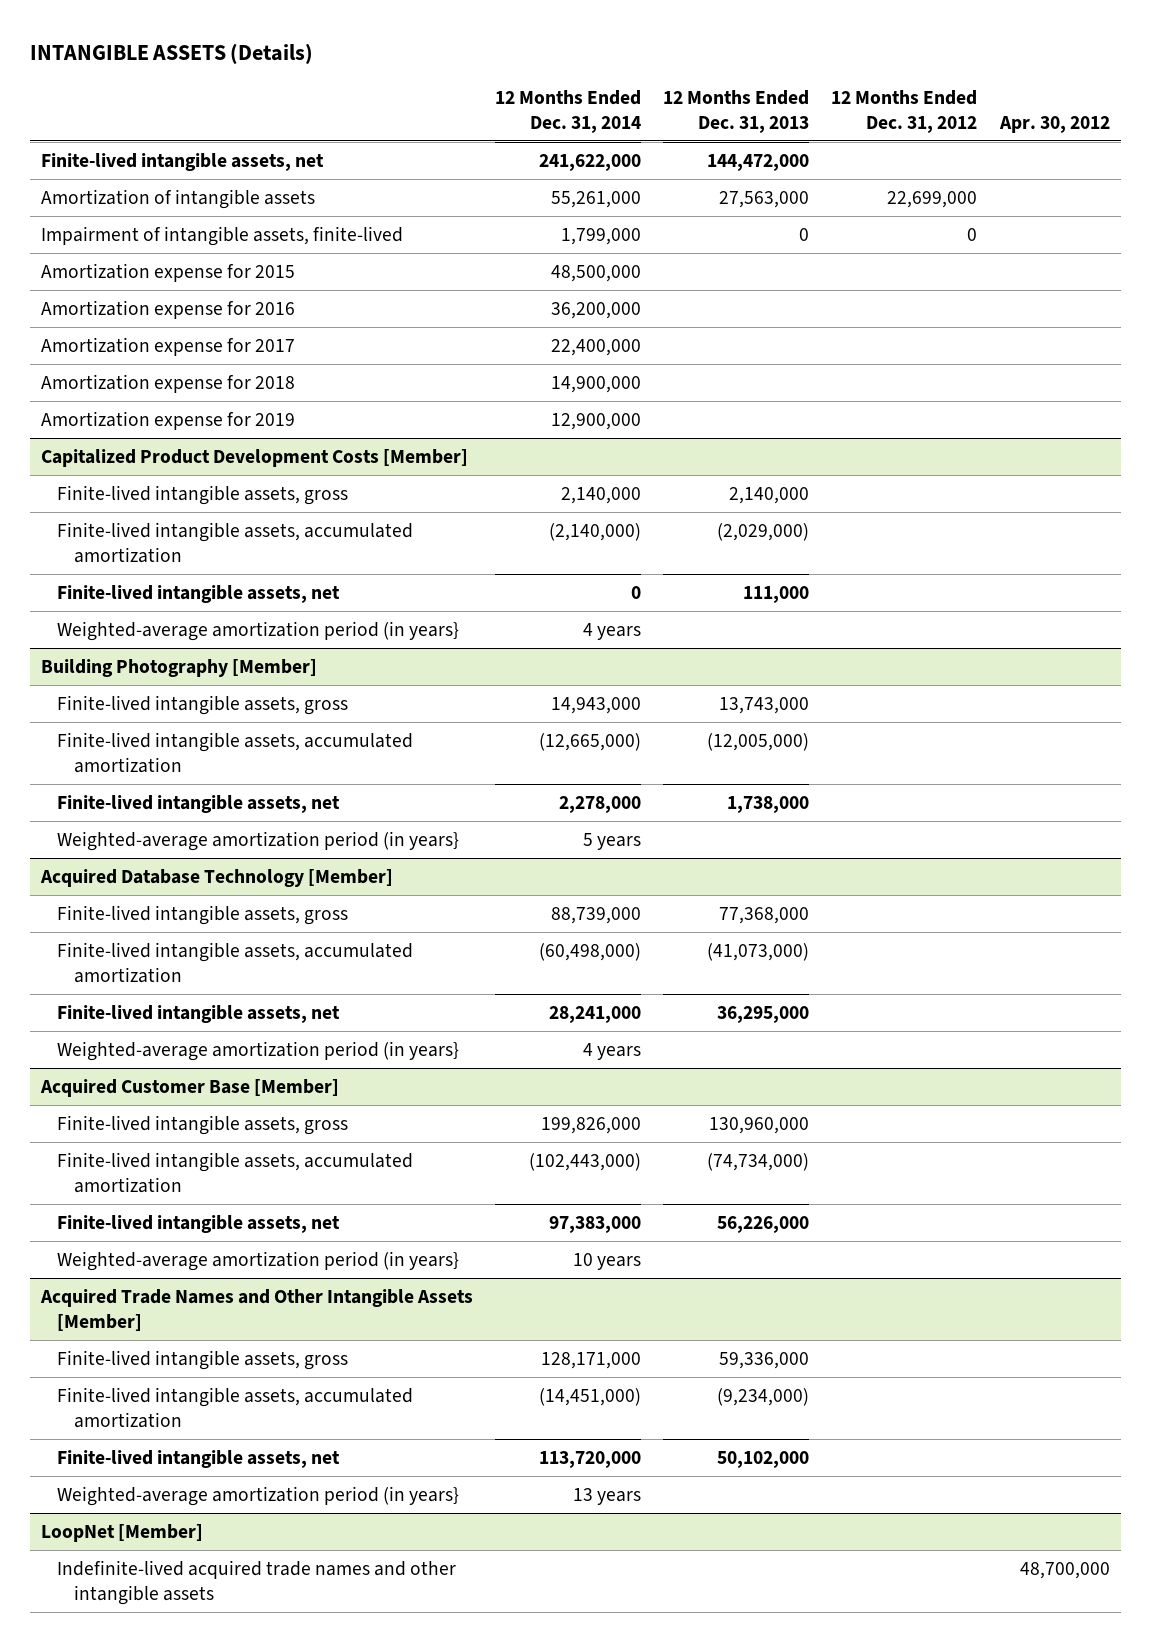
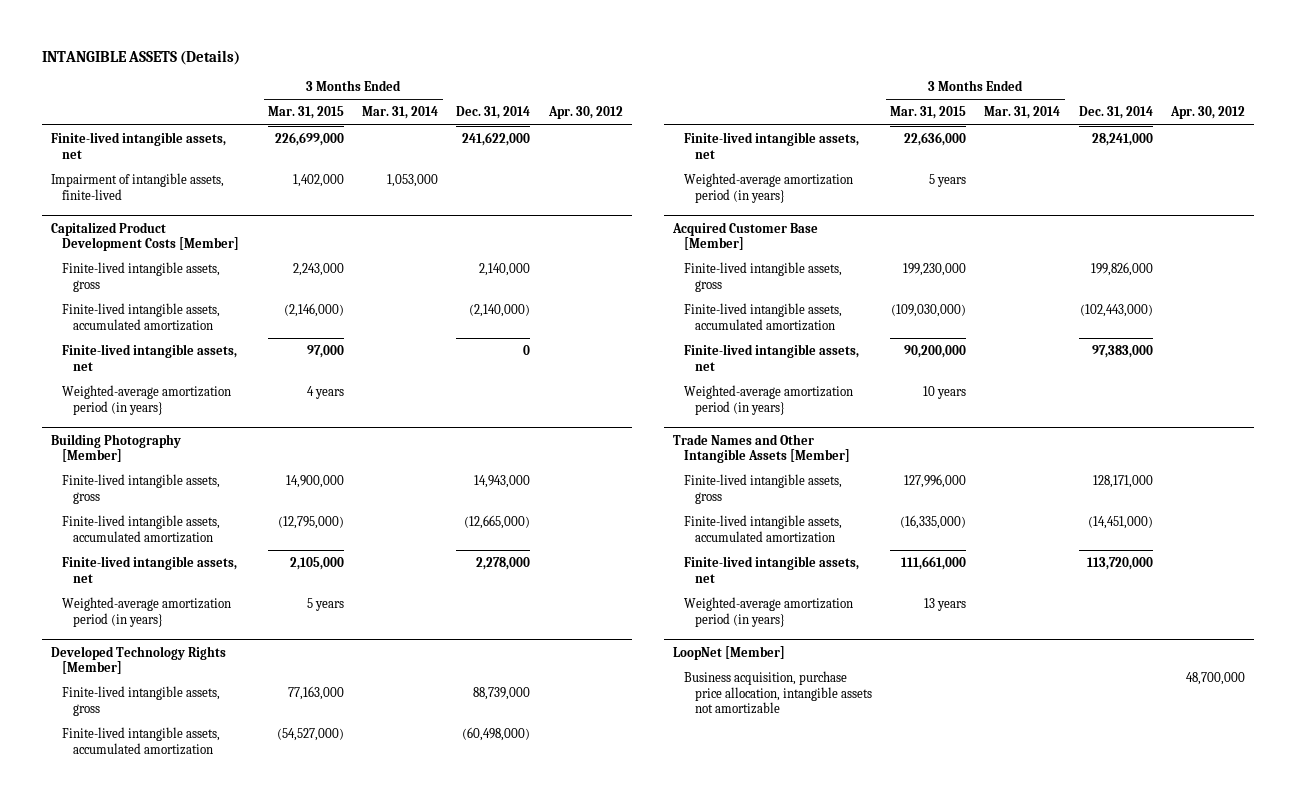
- | 12 Months Ended Dec. 31, 2014 | 12 Months Ended Dec. 31, 2013 | 12 Months Ended Dec. 31, 2012 | Apr. 30, 2012
+ | 3 Months Ended Mar. 31, 2015 | 3 Months Ended Mar. 31, 2014 | Dec. 31, 2014 | Apr. 30, 2012
- Amortization of intangible assets | 55,261,000 | 27,563,000 | 22,699,000 |
- Amortization expense for 2015 | 48,500,000 | | |
- Amortization expense for 2016 | 36,200,000 | | |
- Amortization expense for 2017 | 22,400,000 | | |
- Amortization expense for 2018 | 14,900,000 | | |
- Amortization expense for 2019 | 12,900,000 | | |
- Acquired Database Technology [Member]
+ Developed Technology Rights [Member]
- Acquired Trade Names and Other Intangible Assets [Member]
+ Trade Names and Other Intangible Assets [Member]
@ LoopNet [Member]
- Indefinite-lived acquired trade names and other intangible assets | | | | 48,700,000
+ Business acquisition, purchase price allocation, intangible assets not amortizable | | | | 48,700,000

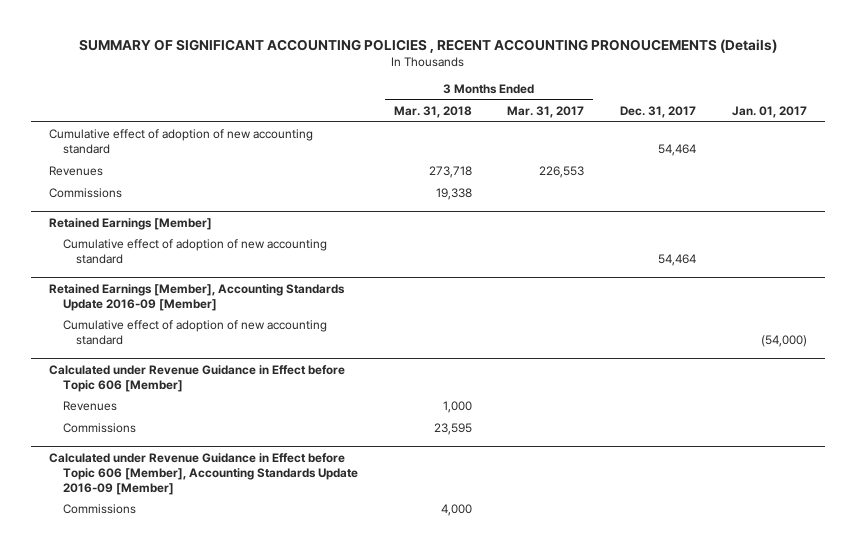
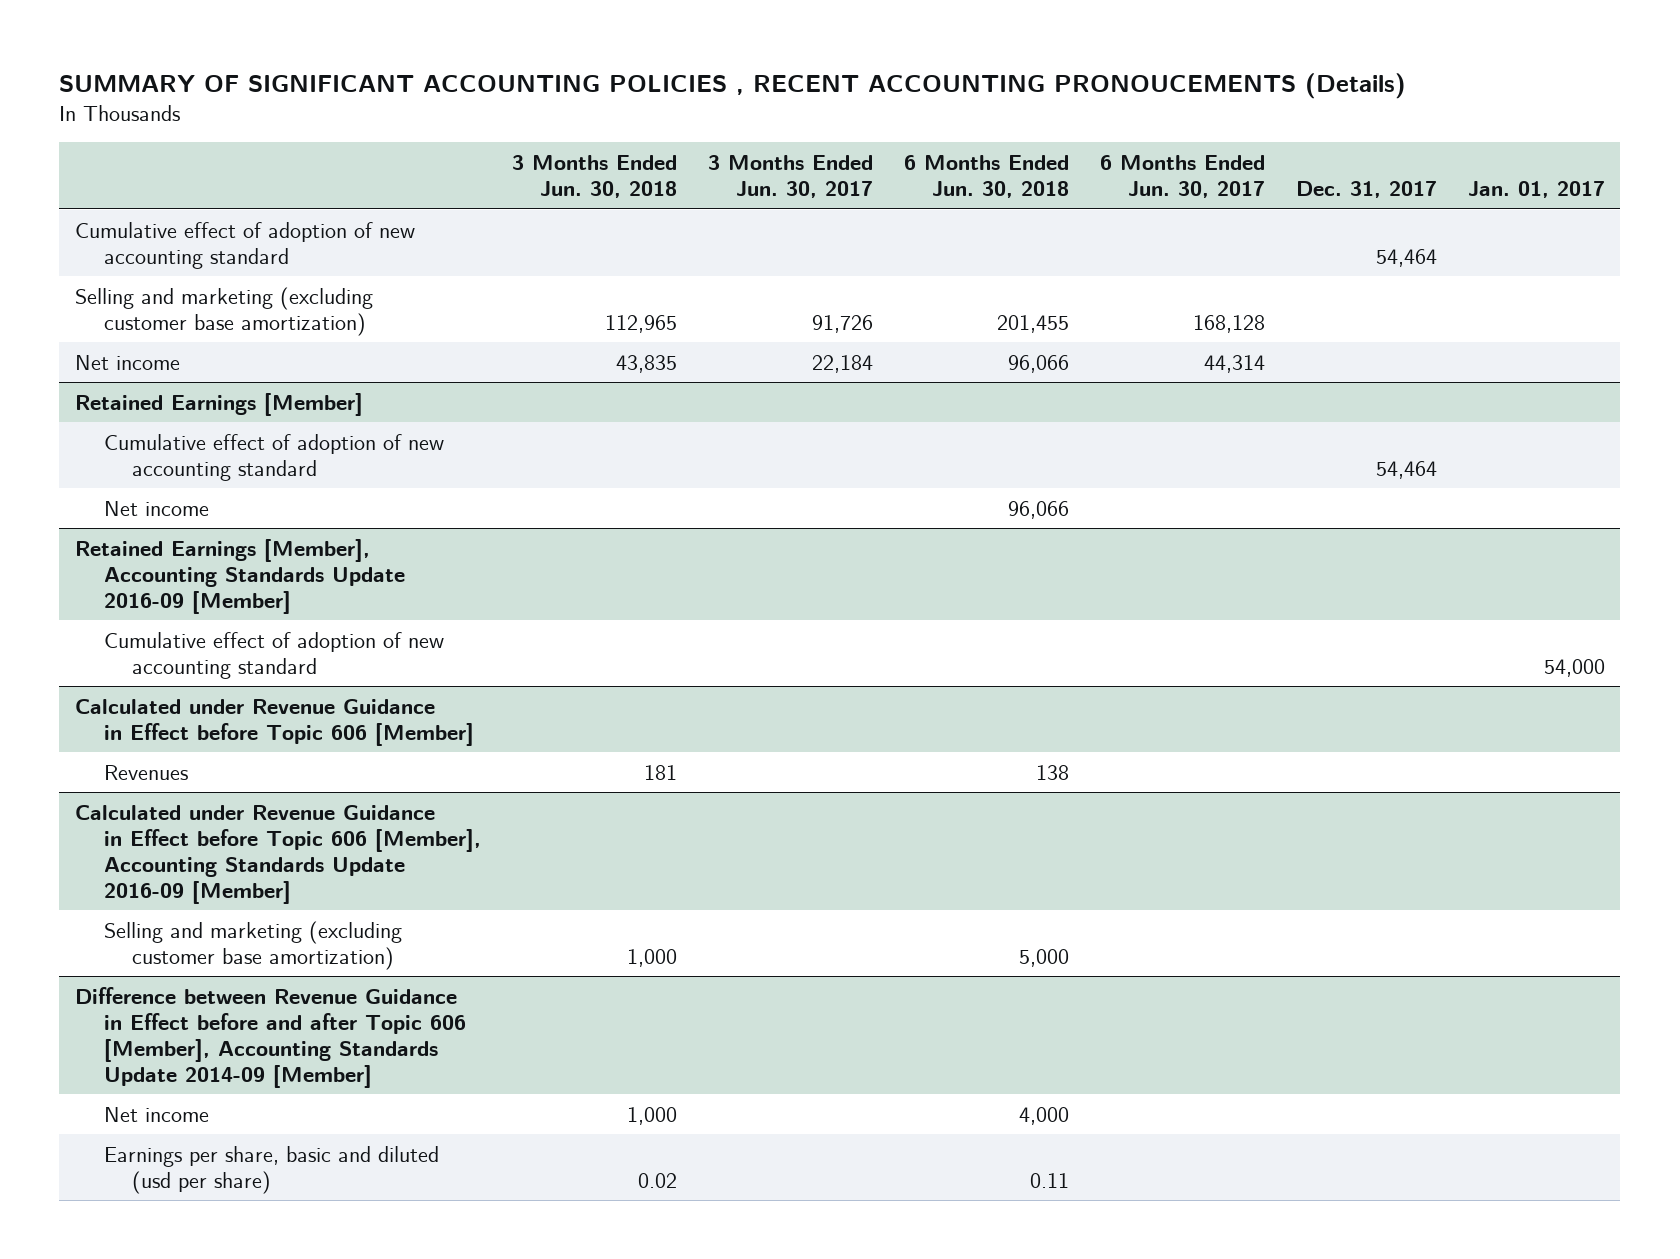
- | 3 Months Ended Mar. 31, 2018 | 3 Months Ended Mar. 31, 2017 | Dec. 31, 2017 | Jan. 01, 2017
+ | 3 Months Ended Jun. 30, 2018 | 3 Months Ended Jun. 30, 2017 | 6 Months Ended Jun. 30, 2018 | 6 Months Ended Jun. 30, 2017 | Dec. 31, 2017 | Jan. 01, 2017
- Revenues | 273,718 | 226,553 | |
- Commissions | 19,338 | | |
+ Selling and marketing (excluding customer base amortization) | 112,965 | 91,726 | 201,455 | 168,128 | |
+ Net income | 43,835 | 22,184 | 96,066 | 44,314 | |
@ Retained Earnings [Member]
+ Net income | | | 96,066 | | |
@ Retained Earnings [Member], Accounting Standards Update 2016-09 [Member]
- Cumulative effect of adoption of new accounting standard | | | | (54,000)
+ Cumulative effect of adoption of new accounting standard | | | | | | 54,000
@ Calculated under Revenue Guidance in Effect before Topic 606 [Member]
- Commissions | 23,595 | | |
@ Calculated under Revenue Guidance in Effect before Topic 606 [Member], Accounting Standards Update 2016-09 [Member]
- Commissions | 4,000 | | |
+ Selling and marketing (excluding customer base amortization) | 1,000 | | 5,000 | | |
+ Difference between Revenue Guidance in Effect before and after Topic 606 [Member], Accounting Standards Update 2014-09 [Member]
+ Net income | 1,000 | | 4,000 | | |
+ Earnings per share, basic and diluted (usd per share) | 0.02 | | 0.11 | | |

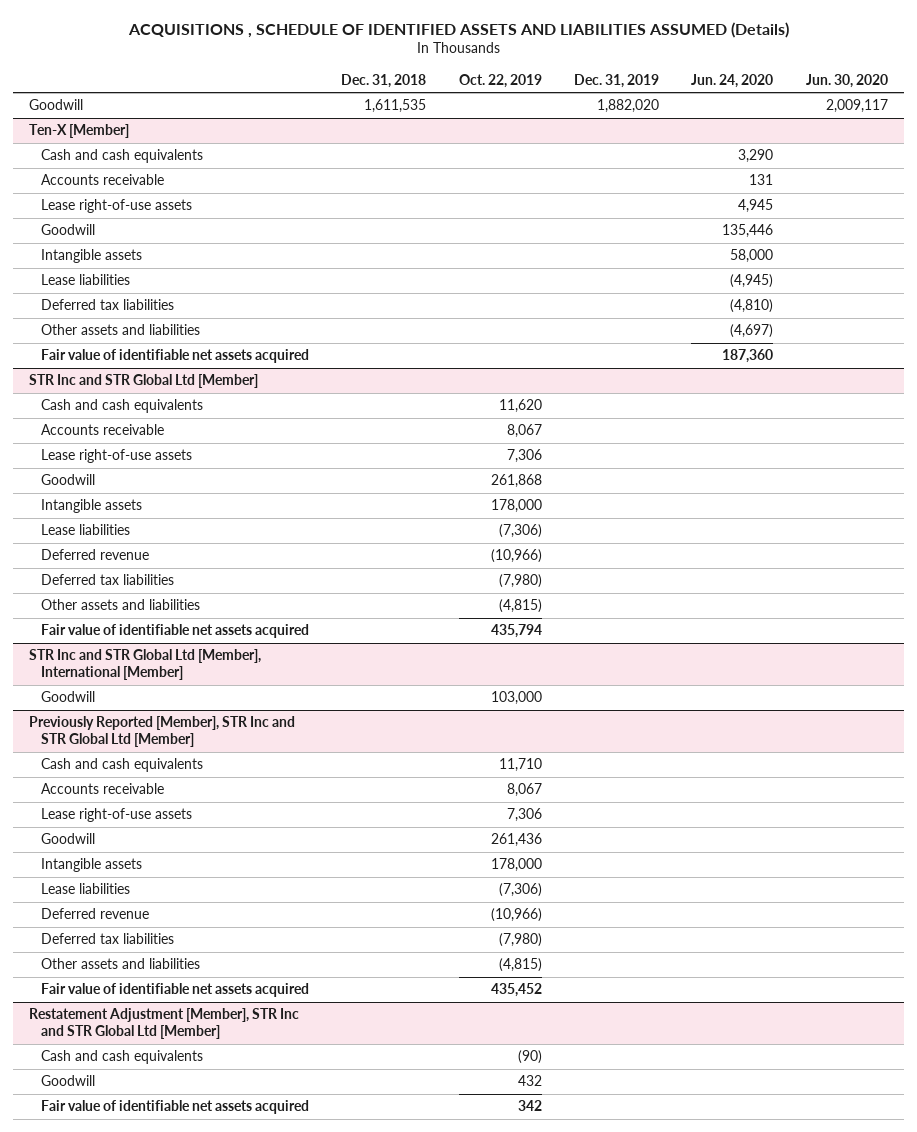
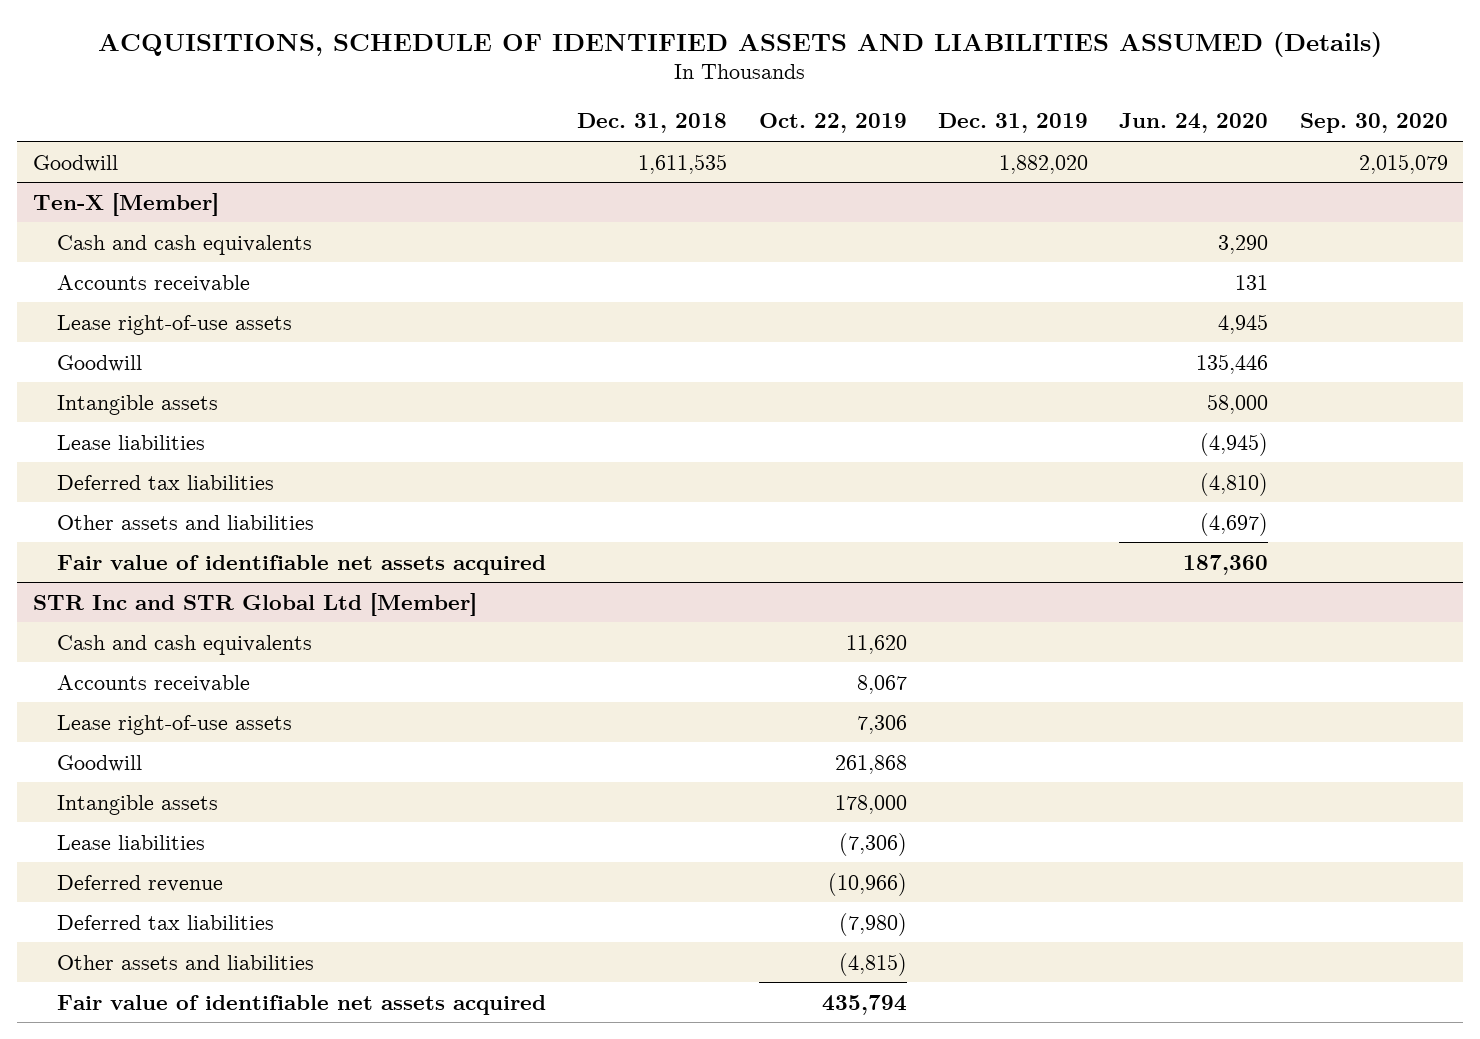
- ACQUISITIONS , SCHEDULE OF IDENTIFIED ASSETS AND LIABILITIES ASSUMED (Details)
+ ACQUISITIONS, SCHEDULE OF IDENTIFIED ASSETS AND LIABILITIES ASSUMED (Details)
- | Dec. 31, 2018 | Oct. 22, 2019 | Dec. 31, 2019 | Jun. 24, 2020 | Jun. 30, 2020
+ | Dec. 31, 2018 | Oct. 22, 2019 | Dec. 31, 2019 | Jun. 24, 2020 | Sep. 30, 2020
- STR Inc and STR Global Ltd [Member], International [Member]
- Goodwill | | 103,000 | | |
- Previously Reported [Member], STR Inc and STR Global Ltd [Member]
- Cash and cash equivalents | | 11,710 | | |
- Accounts receivable | | 8,067 | | |
- Lease right-of-use assets | | 7,306 | | |
- Goodwill | | 261,436 | | |
- Intangible assets | | 178,000 | | |
- Lease liabilities | | (7,306) | | |
- Deferred revenue | | (10,966) | | |
- Deferred tax liabilities | | (7,980) | | |
- Other assets and liabilities | | (4,815) | | |
- Fair value of identifiable net assets acquired | | 435,452 | | |
- Restatement Adjustment [Member], STR Inc and STR Global Ltd [Member]
- Cash and cash equivalents | | (90) | | |
- Goodwill | | 432 | | |
- Fair value of identifiable net assets acquired | | 342 | | |

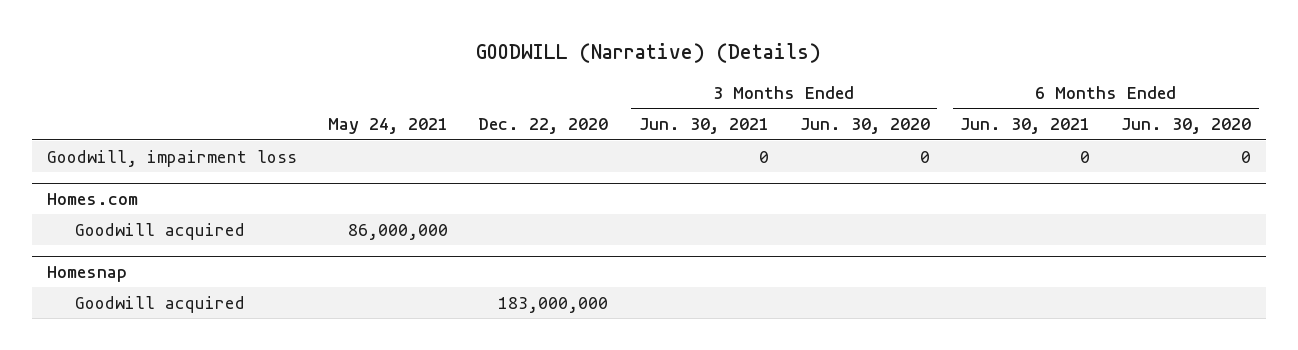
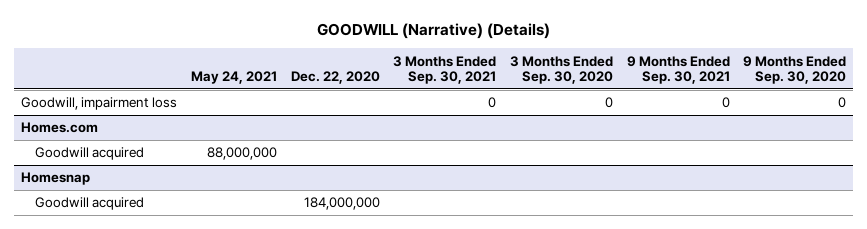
- | May 24, 2021 | Dec. 22, 2020 | 3 Months Ended Jun. 30, 2021 | 3 Months Ended Jun. 30, 2020 | 6 Months Ended Jun. 30, 2021 | 6 Months Ended Jun. 30, 2020
+ | May 24, 2021 | Dec. 22, 2020 | 3 Months Ended Sep. 30, 2021 | 3 Months Ended Sep. 30, 2020 | 9 Months Ended Sep. 30, 2021 | 9 Months Ended Sep. 30, 2020
@ Homes.com
- Goodwill acquired | 86,000,000 | | | | |
+ Goodwill acquired | 88,000,000 | | | | |
@ Homesnap
- Goodwill acquired | | 183,000,000 | | | |
+ Goodwill acquired | | 184,000,000 | | | |

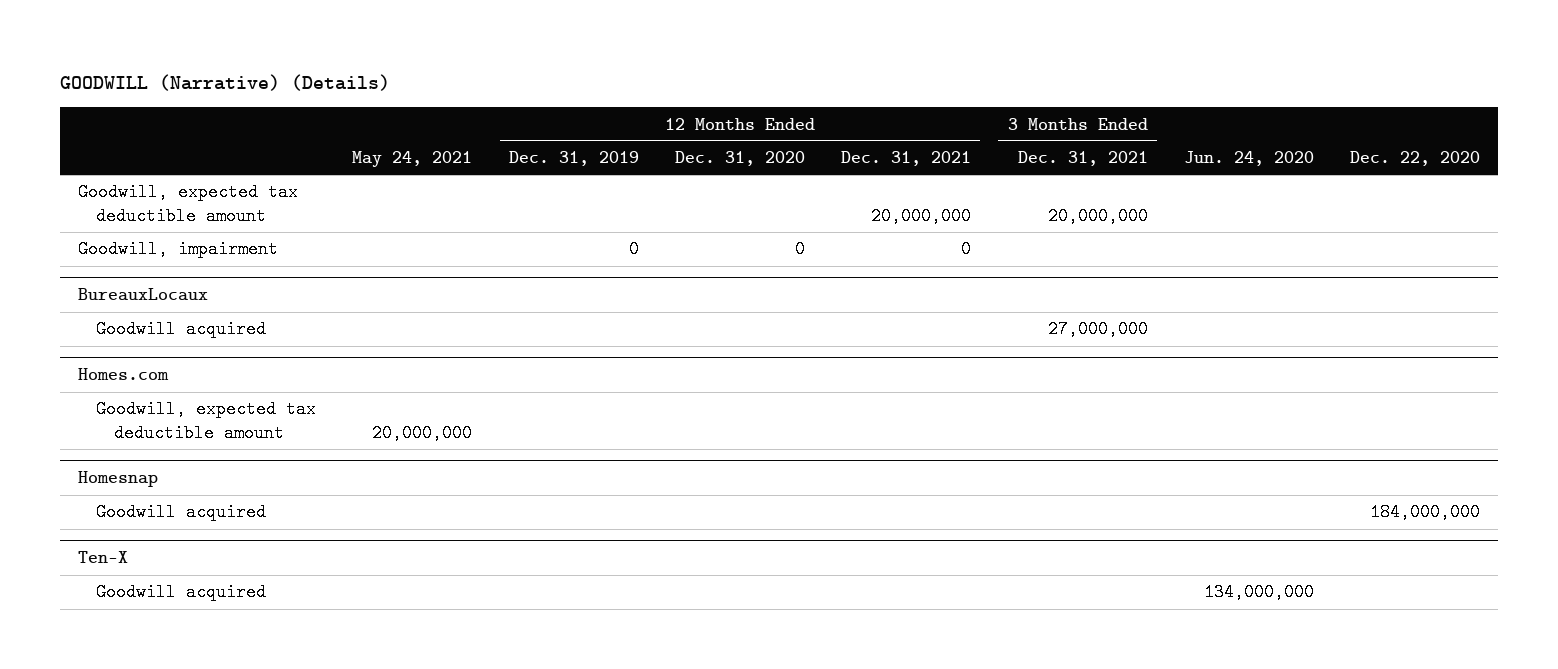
- | May 24, 2021 | Dec. 22, 2020 | 3 Months Ended Sep. 30, 2021 | 3 Months Ended Sep. 30, 2020 | 9 Months Ended Sep. 30, 2021 | 9 Months Ended Sep. 30, 2020
+ | May 24, 2021 | 12 Months Ended Dec. 31, 2019 | 12 Months Ended Dec. 31, 2020 | 12 Months Ended Dec. 31, 2021 | 3 Months Ended Dec. 31, 2021 | Jun. 24, 2020 | Dec. 22, 2020
- Goodwill, impairment loss | | | 0 | 0 | 0 | 0
+ Goodwill, expected tax deductible amount | | | | 20,000,000 | 20,000,000 | |
+ Goodwill, impairment | | 0 | 0 | 0 | | |
+ BureauxLocaux
+ Goodwill acquired | | | | | 27,000,000 | |
@ Homes.com
- Goodwill acquired | 88,000,000 | | | | |
+ Goodwill, expected tax deductible amount | 20,000,000 | | | | | |
+ Ten-X
+ Goodwill acquired | | | | | | 134,000,000 |

